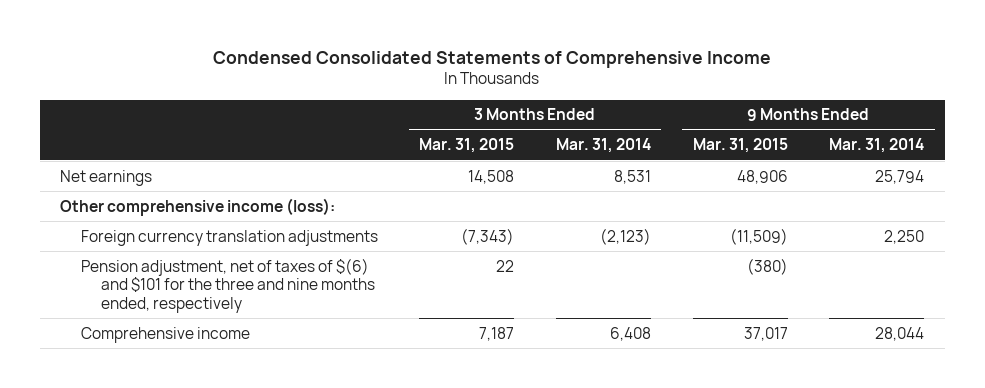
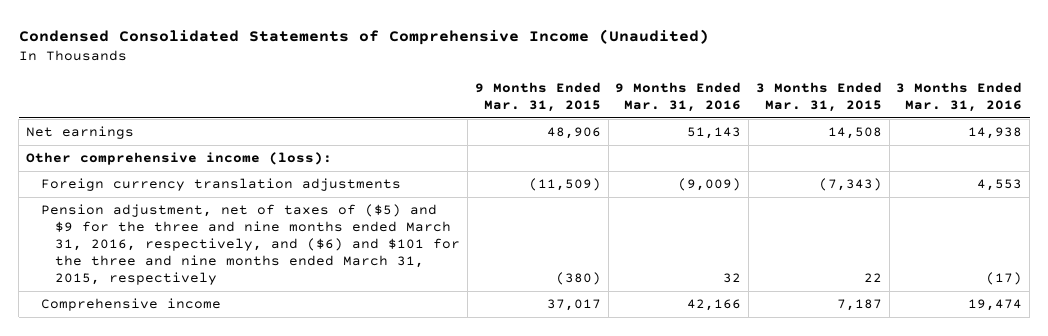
- Condensed Consolidated Statements of Comprehensive Income
+ Condensed Consolidated Statements of Comprehensive Income (Unaudited)
- | 3 Months Ended Mar. 31, 2015 | 3 Months Ended Mar. 31, 2014 | 9 Months Ended Mar. 31, 2015 | 9 Months Ended Mar. 31, 2014
+ | 9 Months Ended Mar. 31, 2015 | 9 Months Ended Mar. 31, 2016 | 3 Months Ended Mar. 31, 2015 | 3 Months Ended Mar. 31, 2016
- Pension adjustment, net of taxes of $(6) and $101 for the three and nine months ended, respectively | 22 | | (380) |
+ Pension adjustment, net of taxes of ($5) and $9 for the three and nine months ended March 31, 2016, respectively, and ($6) and $101 for the three and nine months ended March 31, 2015, respectively | (380) | 32 | 22 | (17)

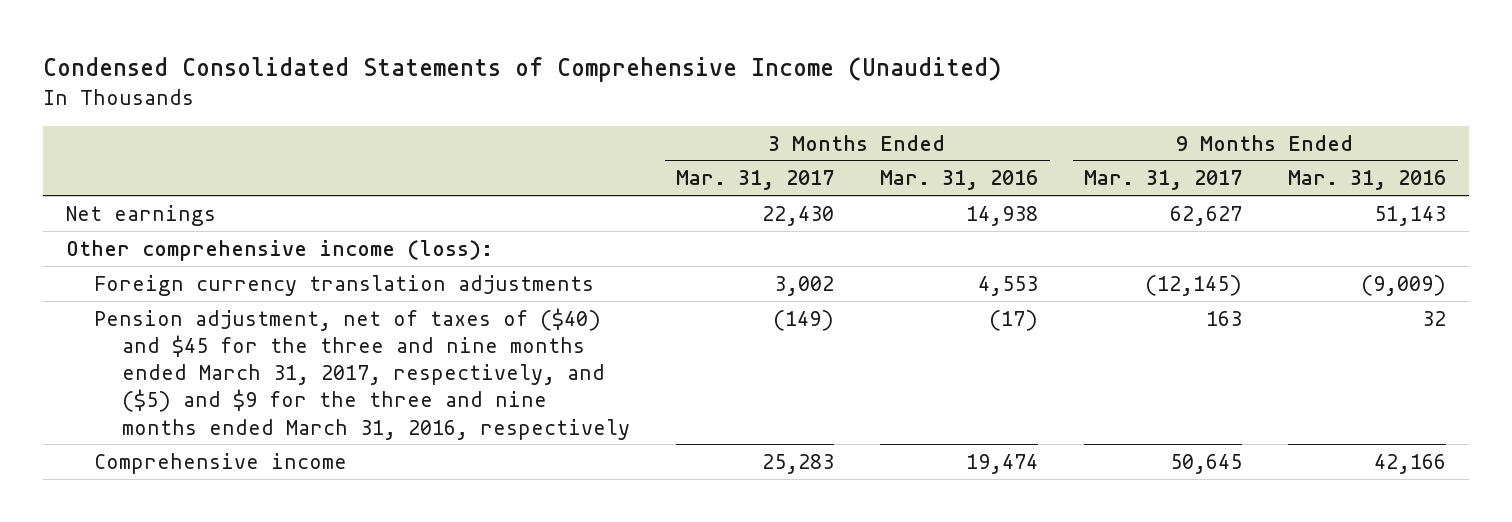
- | 9 Months Ended Mar. 31, 2015 | 9 Months Ended Mar. 31, 2016 | 3 Months Ended Mar. 31, 2015 | 3 Months Ended Mar. 31, 2016
+ | 3 Months Ended Mar. 31, 2017 | 3 Months Ended Mar. 31, 2016 | 9 Months Ended Mar. 31, 2017 | 9 Months Ended Mar. 31, 2016
- Pension adjustment, net of taxes of ($5) and $9 for the three and nine months ended March 31, 2016, respectively, and ($6) and $101 for the three and nine months ended March 31, 2015, respectively | (380) | 32 | 22 | (17)
+ Pension adjustment, net of taxes of ($40) and $45 for the three and nine months ended March 31, 2017, respectively, and ($5) and $9 for the three and nine months ended March 31, 2016, respectively | (149) | (17) | 163 | 32

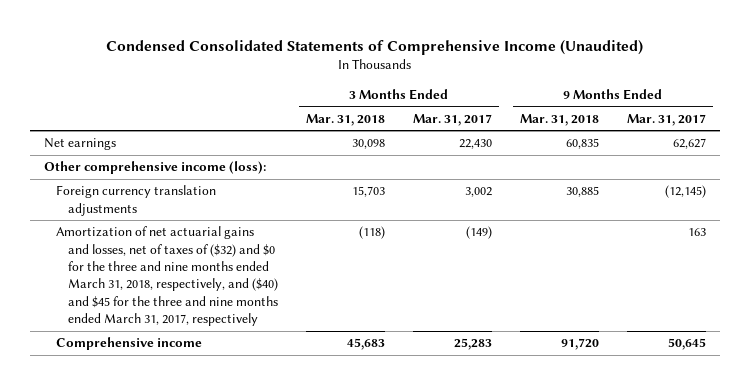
- | 3 Months Ended Mar. 31, 2017 | 3 Months Ended Mar. 31, 2016 | 9 Months Ended Mar. 31, 2017 | 9 Months Ended Mar. 31, 2016
+ | 3 Months Ended Mar. 31, 2018 | 3 Months Ended Mar. 31, 2017 | 9 Months Ended Mar. 31, 2018 | 9 Months Ended Mar. 31, 2017
- Pension adjustment, net of taxes of ($40) and $45 for the three and nine months ended March 31, 2017, respectively, and ($5) and $9 for the three and nine months ended March 31, 2016, respectively | (149) | (17) | 163 | 32
+ Amortization of net actuarial gains and losses, net of taxes of ($32) and $0 for the three and nine months ended March 31, 2018, respectively, and ($40) and $45 for the three and nine months ended March 31, 2017, respectively | (118) | (149) | | 163

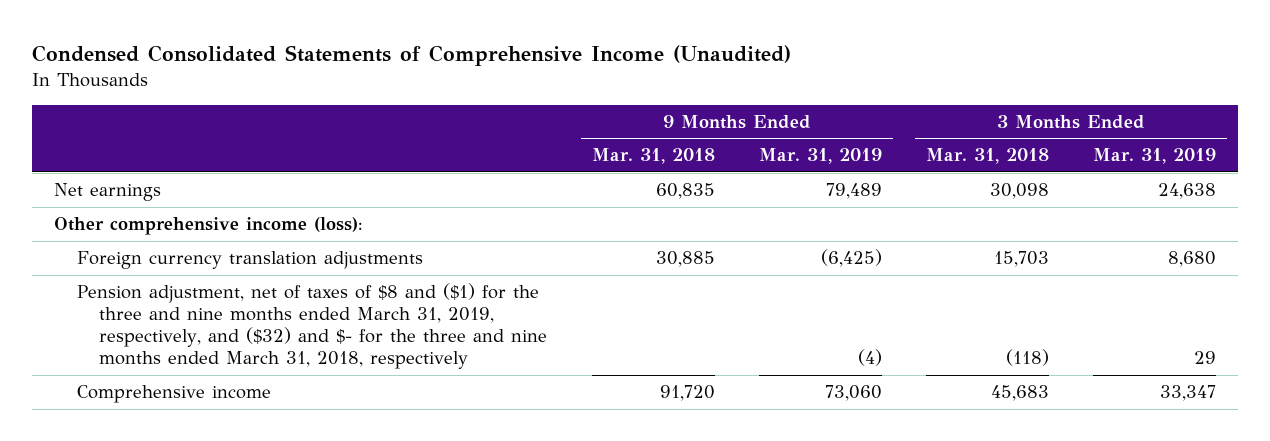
- | 3 Months Ended Mar. 31, 2018 | 3 Months Ended Mar. 31, 2017 | 9 Months Ended Mar. 31, 2018 | 9 Months Ended Mar. 31, 2017
+ | 9 Months Ended Mar. 31, 2018 | 9 Months Ended Mar. 31, 2019 | 3 Months Ended Mar. 31, 2018 | 3 Months Ended Mar. 31, 2019
- Amortization of net actuarial gains and losses, net of taxes of ($32) and $0 for the three and nine months ended March 31, 2018, respectively, and ($40) and $45 for the three and nine months ended March 31, 2017, respectively | (118) | (149) | | 163
+ Pension adjustment, net of taxes of $8 and ($1) for the three and nine months ended March 31, 2019, respectively, and ($32) and $- for the three and nine months ended March 31, 2018, respectively | | (4) | (118) | 29

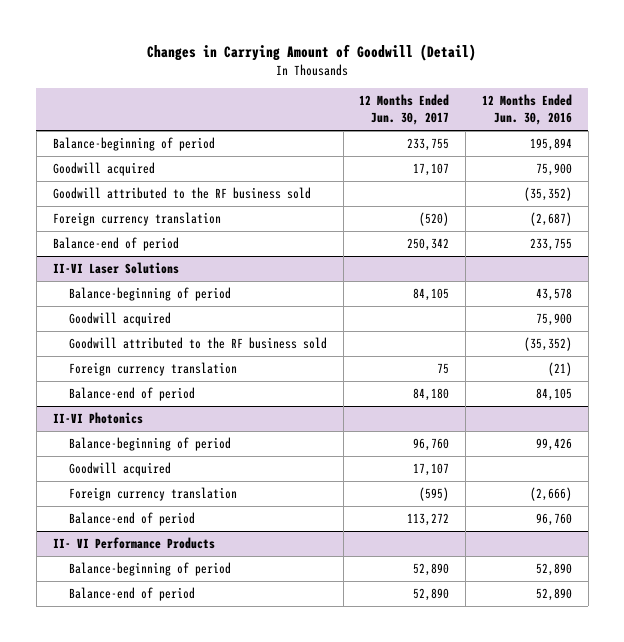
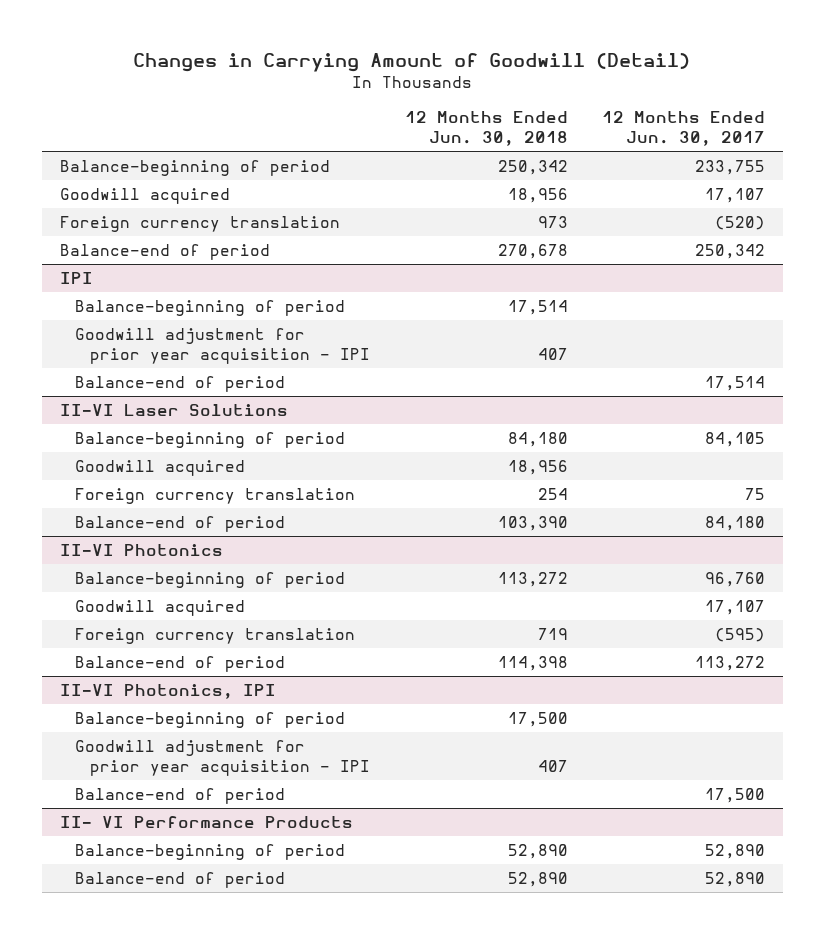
- | 12 Months Ended Jun. 30, 2017 | 12 Months Ended Jun. 30, 2016
+ | 12 Months Ended Jun. 30, 2018 | 12 Months Ended Jun. 30, 2017
- Goodwill attributed to the RF business sold | | (35,352)
+ IPI
+ Balance-beginning of period | 17,514 |
+ Goodwill adjustment for prior year acquisition - IPI | 407 |
+ Balance-end of period | | 17,514
@ II-VI Laser Solutions
- Goodwill attributed to the RF business sold | | (35,352)
+ II-VI Photonics, IPI
+ Balance-beginning of period | 17,500 |
+ Goodwill adjustment for prior year acquisition - IPI | 407 |
+ Balance-end of period | | 17,500

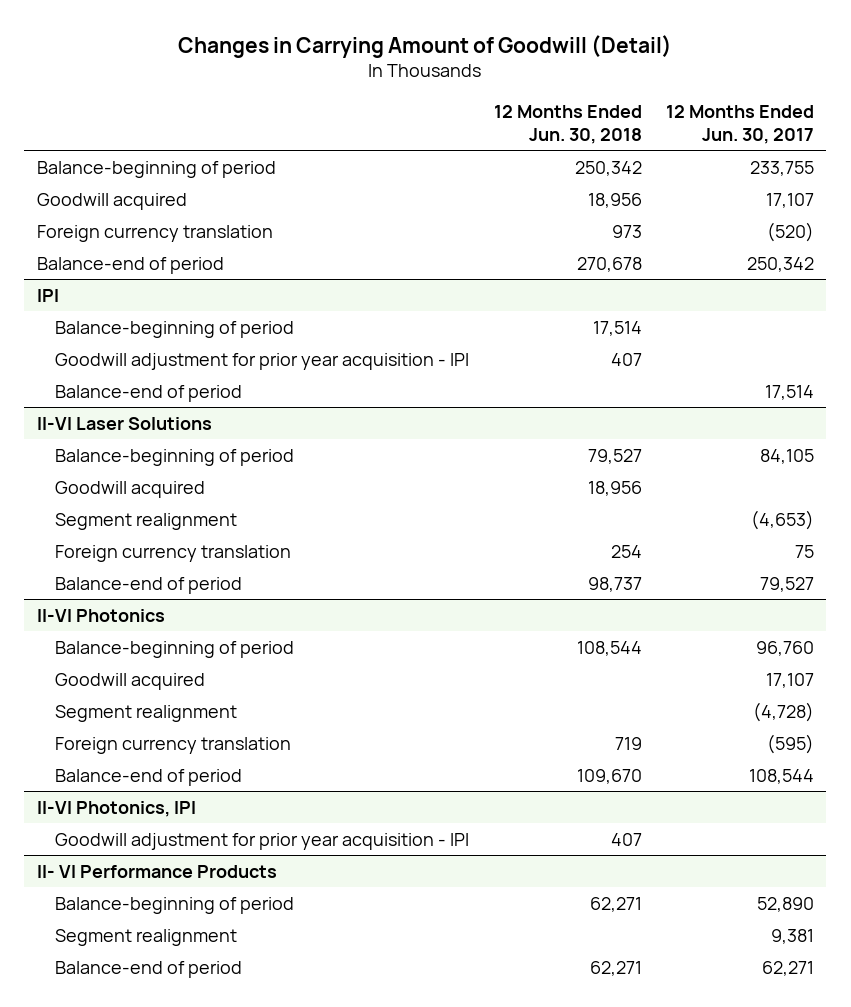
@ II-VI Laser Solutions
- Balance-beginning of period | 84,180 | 84,105
+ Balance-beginning of period | 79,527 | 84,105
+ Segment realignment | | (4,653)
- Balance-end of period | 103,390 | 84,180
+ Balance-end of period | 98,737 | 79,527
@ II-VI Photonics
- Balance-beginning of period | 113,272 | 96,760
+ Balance-beginning of period | 108,544 | 96,760
+ Segment realignment | | (4,728)
- Balance-end of period | 114,398 | 113,272
+ Balance-end of period | 109,670 | 108,544
@ II-VI Photonics, IPI
- Balance-beginning of period | 17,500 |
- Balance-end of period | | 17,500
@ II- VI Performance Products
- Balance-beginning of period | 52,890 | 52,890
- Balance-end of period | 52,890 | 52,890
+ Balance-beginning of period | 62,271 | 52,890
+ Segment realignment | | 9,381
+ Balance-end of period | 62,271 | 62,271

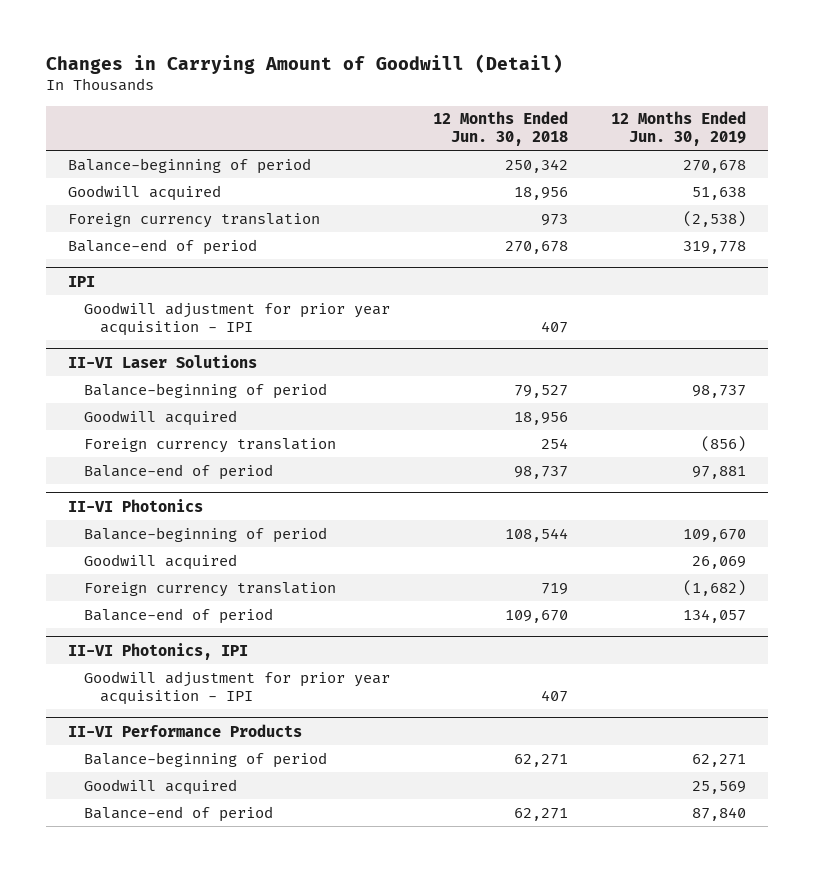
- | 12 Months Ended Jun. 30, 2018 | 12 Months Ended Jun. 30, 2017
+ | 12 Months Ended Jun. 30, 2018 | 12 Months Ended Jun. 30, 2019
@ IPI
- Balance-beginning of period | 17,514 |
- Balance-end of period | | 17,514
@ II-VI Laser Solutions
- Segment realignment | | (4,653)
@ II-VI Photonics
- Segment realignment | | (4,728)
- II- VI Performance Products
+ II-VI Performance Products
- Segment realignment | | 9,381
+ Goodwill acquired | | 25,569

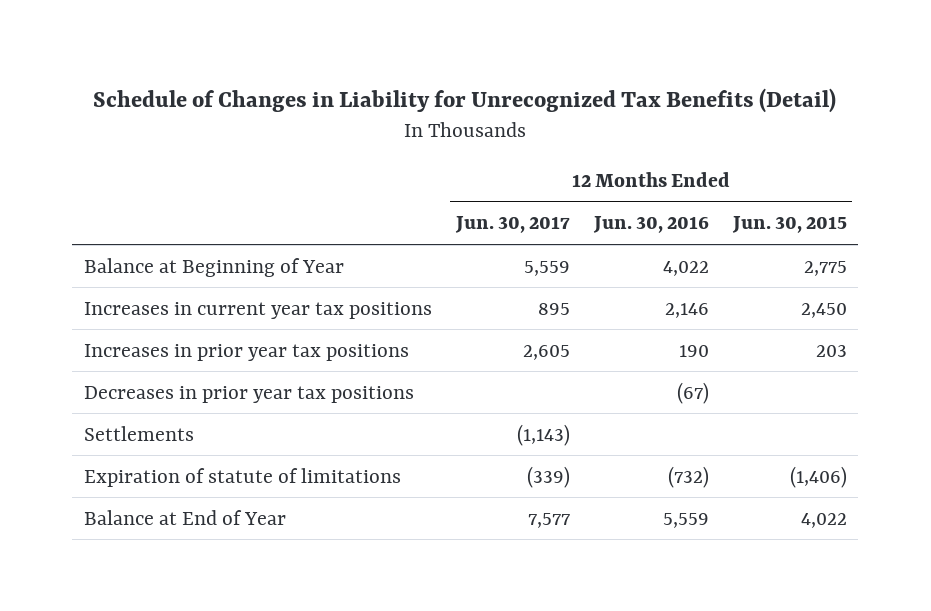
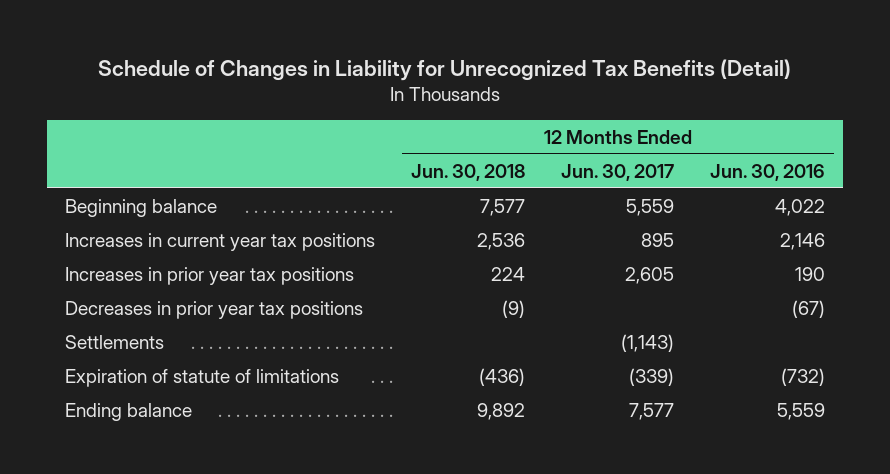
- | 12 Months Ended Jun. 30, 2017 | 12 Months Ended Jun. 30, 2016 | 12 Months Ended Jun. 30, 2015
+ | 12 Months Ended Jun. 30, 2018 | 12 Months Ended Jun. 30, 2017 | 12 Months Ended Jun. 30, 2016
- Balance at Beginning of Year | 5,559 | 4,022 | 2,775
+ Beginning balance | 7,577 | 5,559 | 4,022
- Balance at End of Year | 7,577 | 5,559 | 4,022
+ Ending balance | 9,892 | 7,577 | 5,559

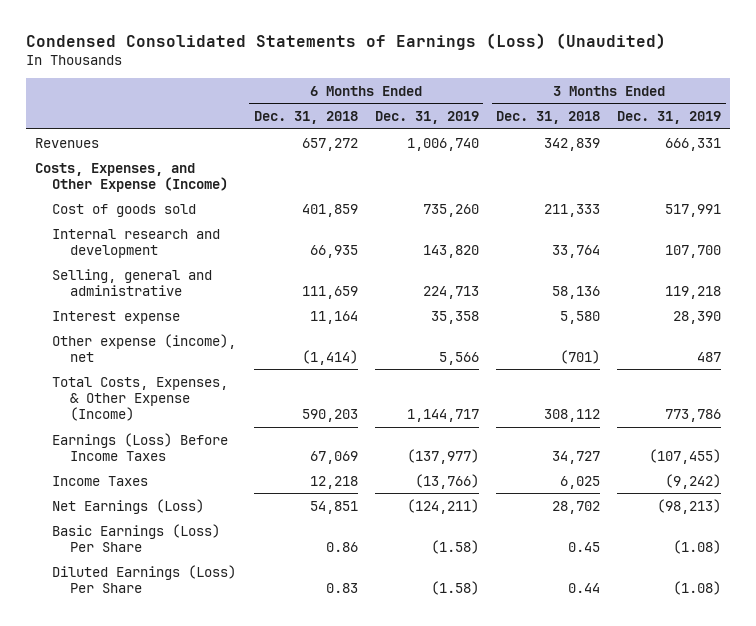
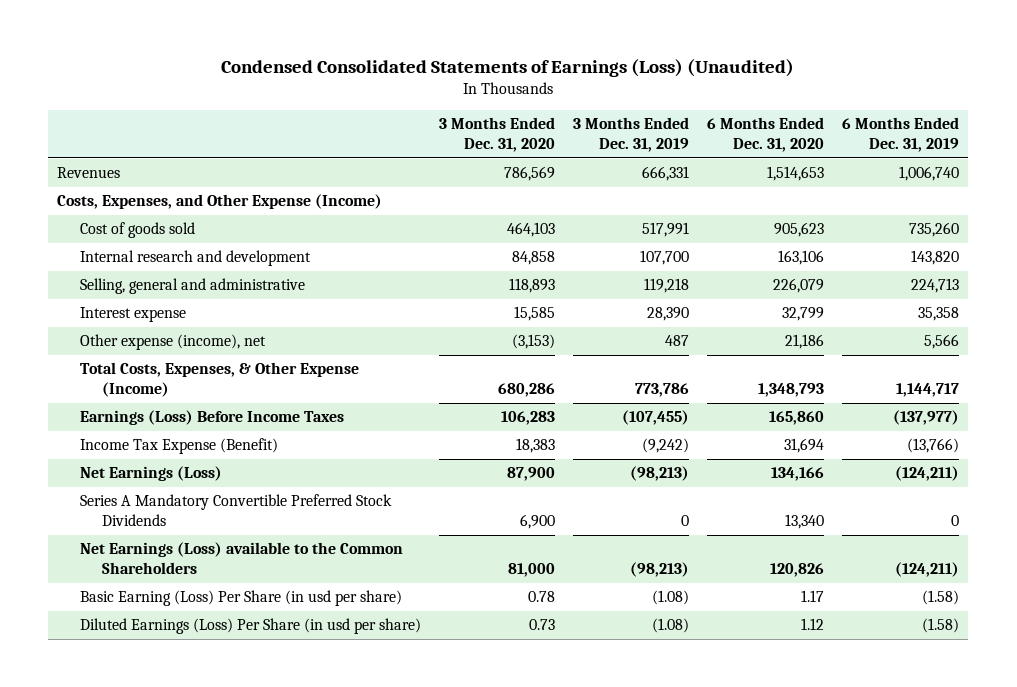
- | 6 Months Ended Dec. 31, 2018 | 6 Months Ended Dec. 31, 2019 | 3 Months Ended Dec. 31, 2018 | 3 Months Ended Dec. 31, 2019
+ | 3 Months Ended Dec. 31, 2020 | 3 Months Ended Dec. 31, 2019 | 6 Months Ended Dec. 31, 2020 | 6 Months Ended Dec. 31, 2019
- Income Taxes | 12,218 | (13,766) | 6,025 | (9,242)
+ Income Tax Expense (Benefit) | 18,383 | (9,242) | 31,694 | (13,766)
- Basic Earnings (Loss) Per Share | 0.86 | (1.58) | 0.45 | (1.08)
- Diluted Earnings (Loss) Per Share | 0.83 | (1.58) | 0.44 | (1.08)
+ Series A Mandatory Convertible Preferred Stock Dividends | 6,900 | 0 | 13,340 | 0
+ Net Earnings (Loss) available to the Common Shareholders | 81,000 | (98,213) | 120,826 | (124,211)
+ Basic Earning (Loss) Per Share (in usd per share) | 0.78 | (1.08) | 1.17 | (1.58)
+ Diluted Earnings (Loss) Per Share (in usd per share) | 0.73 | (1.08) | 1.12 | (1.58)

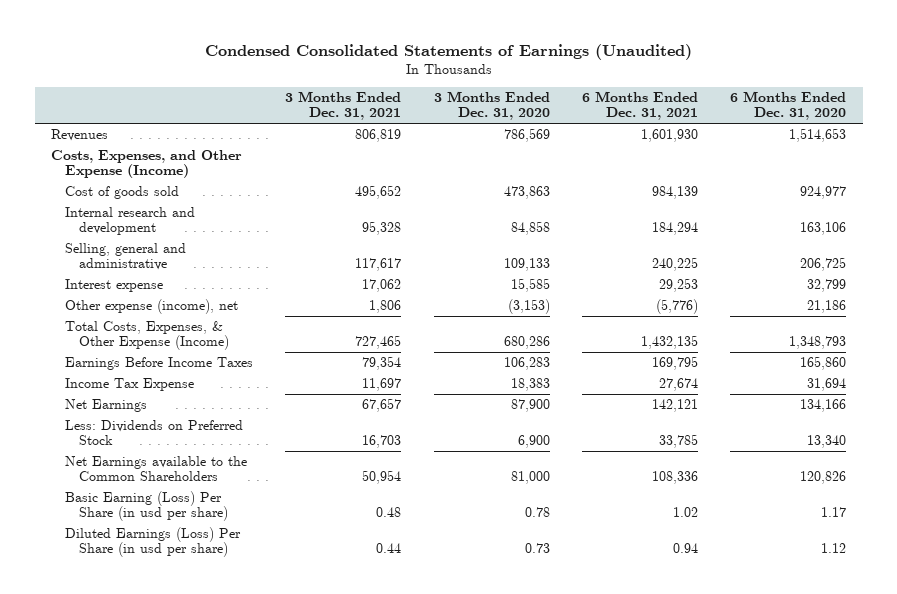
- Condensed Consolidated Statements of Earnings (Loss) (Unaudited)
+ Condensed Consolidated Statements of Earnings (Unaudited)
- | 3 Months Ended Dec. 31, 2020 | 3 Months Ended Dec. 31, 2019 | 6 Months Ended Dec. 31, 2020 | 6 Months Ended Dec. 31, 2019
+ | 3 Months Ended Dec. 31, 2021 | 3 Months Ended Dec. 31, 2020 | 6 Months Ended Dec. 31, 2021 | 6 Months Ended Dec. 31, 2020
- Cost of goods sold | 464,103 | 517,991 | 905,623 | 735,260
+ Cost of goods sold | 495,652 | 473,863 | 984,139 | 924,977
- Selling, general and administrative | 118,893 | 119,218 | 226,079 | 224,713
+ Selling, general and administrative | 117,617 | 109,133 | 240,225 | 206,725
- Earnings (Loss) Before Income Taxes | 106,283 | (107,455) | 165,860 | (137,977)
- Income Tax Expense (Benefit) | 18,383 | (9,242) | 31,694 | (13,766)
- Net Earnings (Loss) | 87,900 | (98,213) | 134,166 | (124,211)
- Series A Mandatory Convertible Preferred Stock Dividends | 6,900 | 0 | 13,340 | 0
- Net Earnings (Loss) available to the Common Shareholders | 81,000 | (98,213) | 120,826 | (124,211)
+ Earnings Before Income Taxes | 79,354 | 106,283 | 169,795 | 165,860
+ Income Tax Expense | 11,697 | 18,383 | 27,674 | 31,694
+ Net Earnings | 67,657 | 87,900 | 142,121 | 134,166
+ Less: Dividends on Preferred Stock | 16,703 | 6,900 | 33,785 | 13,340
+ Net Earnings available to the Common Shareholders | 50,954 | 81,000 | 108,336 | 120,826

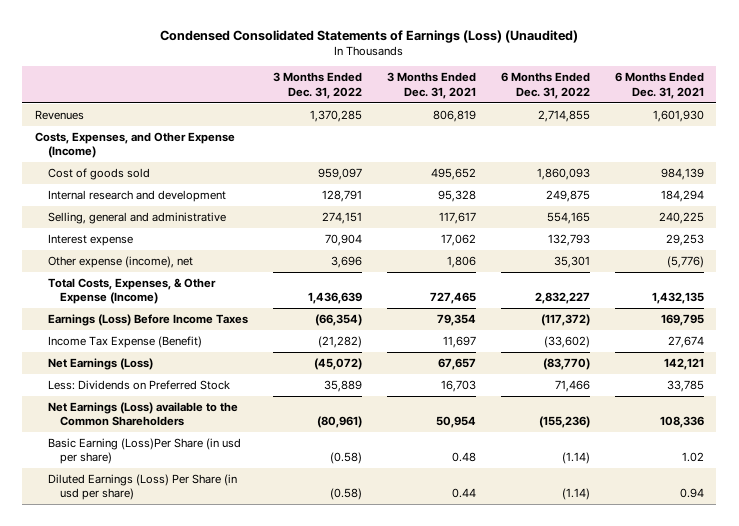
- Condensed Consolidated Statements of Earnings (Unaudited)
+ Condensed Consolidated Statements of Earnings (Loss) (Unaudited)
- | 3 Months Ended Dec. 31, 2021 | 3 Months Ended Dec. 31, 2020 | 6 Months Ended Dec. 31, 2021 | 6 Months Ended Dec. 31, 2020
+ | 3 Months Ended Dec. 31, 2022 | 3 Months Ended Dec. 31, 2021 | 6 Months Ended Dec. 31, 2022 | 6 Months Ended Dec. 31, 2021
- Earnings Before Income Taxes | 79,354 | 106,283 | 169,795 | 165,860
- Income Tax Expense | 11,697 | 18,383 | 27,674 | 31,694
- Net Earnings | 67,657 | 87,900 | 142,121 | 134,166
+ Earnings (Loss) Before Income Taxes | (66,354) | 79,354 | (117,372) | 169,795
+ Income Tax Expense (Benefit) | (21,282) | 11,697 | (33,602) | 27,674
+ Net Earnings (Loss) | (45,072) | 67,657 | (83,770) | 142,121
- Net Earnings available to the Common Shareholders | 50,954 | 81,000 | 108,336 | 120,826
- Basic Earning (Loss) Per Share (in usd per share) | 0.48 | 0.78 | 1.02 | 1.17
+ Net Earnings (Loss) available to the Common Shareholders | (80,961) | 50,954 | (155,236) | 108,336
+ Basic Earning (Loss)Per Share (in usd per share) | (0.58) | 0.48 | (1.14) | 1.02

